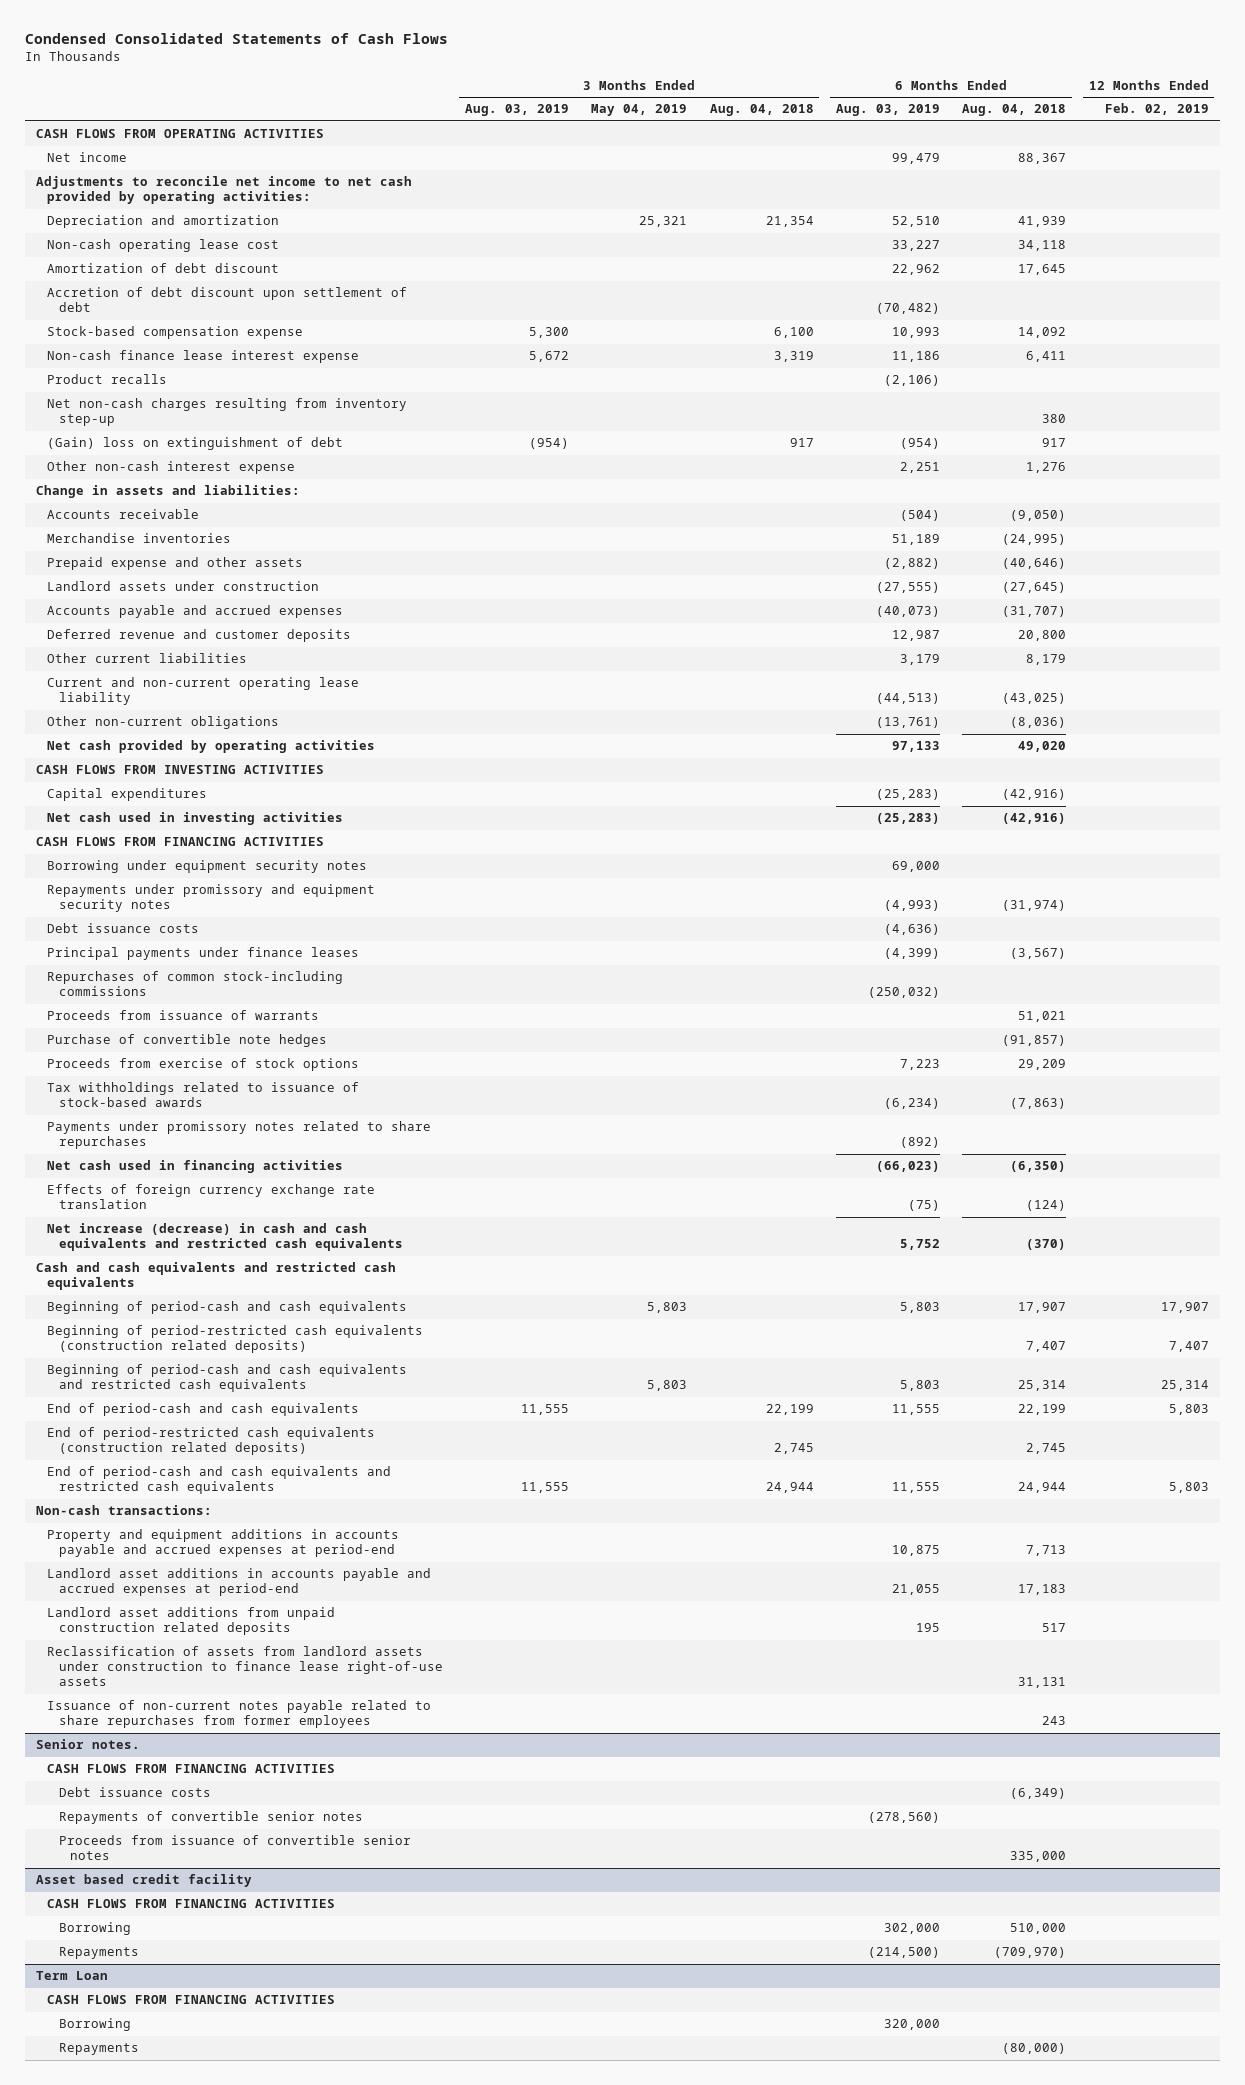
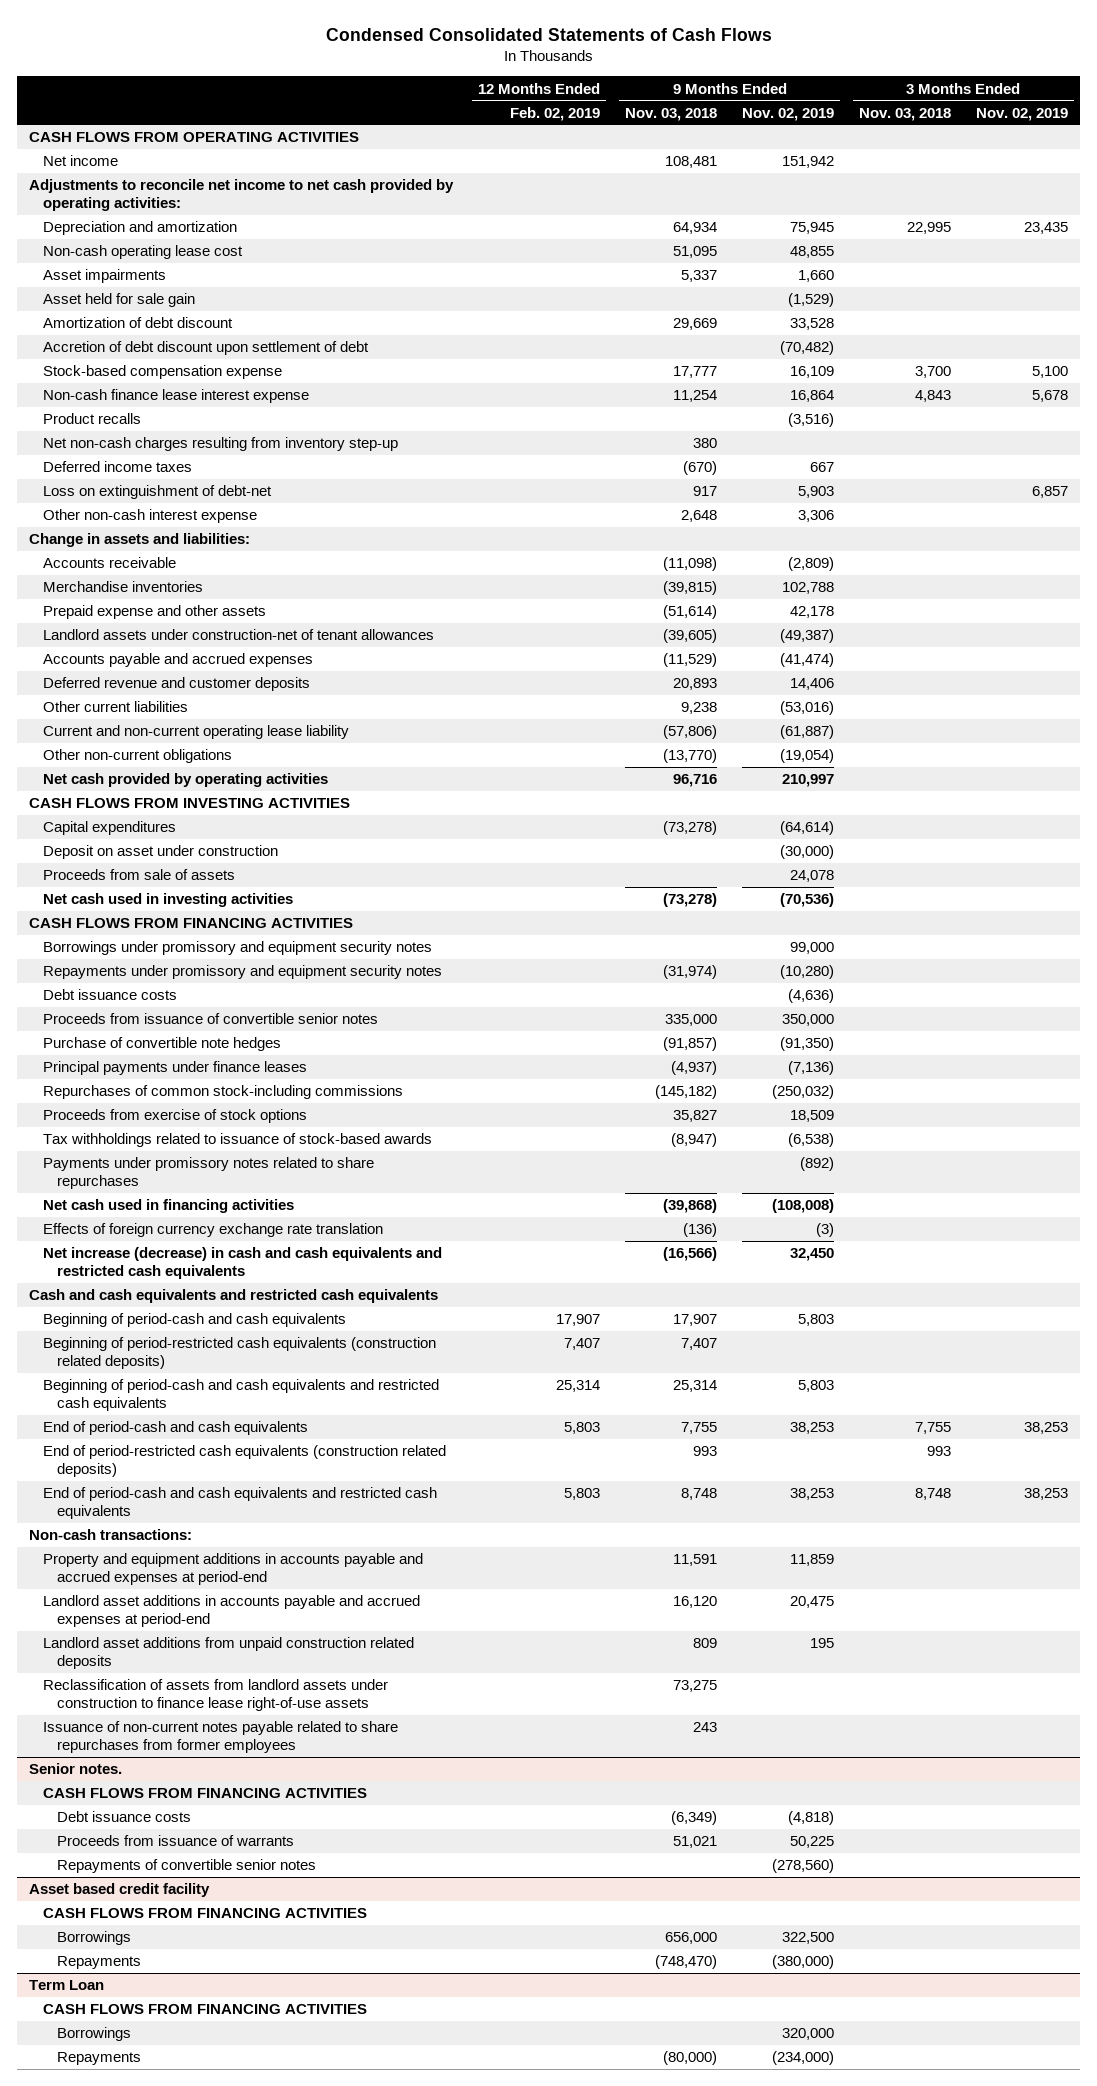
- | 3 Months Ended Aug. 03, 2019 | 3 Months Ended May 04, 2019 | 3 Months Ended Aug. 04, 2018 | 6 Months Ended Aug. 03, 2019 | 6 Months Ended Aug. 04, 2018 | 12 Months Ended Feb. 02, 2019
+ | 12 Months Ended Feb. 02, 2019 | 9 Months Ended Nov. 03, 2018 | 9 Months Ended Nov. 02, 2019 | 3 Months Ended Nov. 03, 2018 | 3 Months Ended Nov. 02, 2019
+ Asset impairments | | 5,337 | 1,660 | |
+ Asset held for sale gain | | | (1,529) | |
- (Gain) loss on extinguishment of debt | (954) | | 917 | (954) | 917 |
+ Deferred income taxes | | (670) | 667 | |
+ Loss on extinguishment of debt-net | | 917 | 5,903 | | 6,857
- Landlord assets under construction | | | | (27,555) | (27,645) |
+ Landlord assets under construction-net of tenant allowances | | (39,605) | (49,387) | |
+ Deposit on asset under construction | | | (30,000) | |
+ Proceeds from sale of assets | | | 24,078 | |
- Borrowing under equipment security notes | | | | 69,000 | |
+ Borrowings under promissory and equipment security notes | | | 99,000 | |
+ Proceeds from issuance of convertible senior notes | | 335,000 | 350,000 | |
moved up: Purchase of convertible note hedges | | (91,857) | (91,350) | |
- Proceeds from issuance of warrants | | | | | 51,021 |
@ Senior notes.
+ Proceeds from issuance of warrants | | 51,021 | 50,225 | |
- Proceeds from issuance of convertible senior notes | | | | | 335,000 |
@ Asset based credit facility
- Borrowing | | | | 302,000 | 510,000 |
+ Borrowings | | 656,000 | 322,500 | |
@ Term Loan
- Borrowing | | | | 320,000 | |
+ Borrowings | | | 320,000 | |

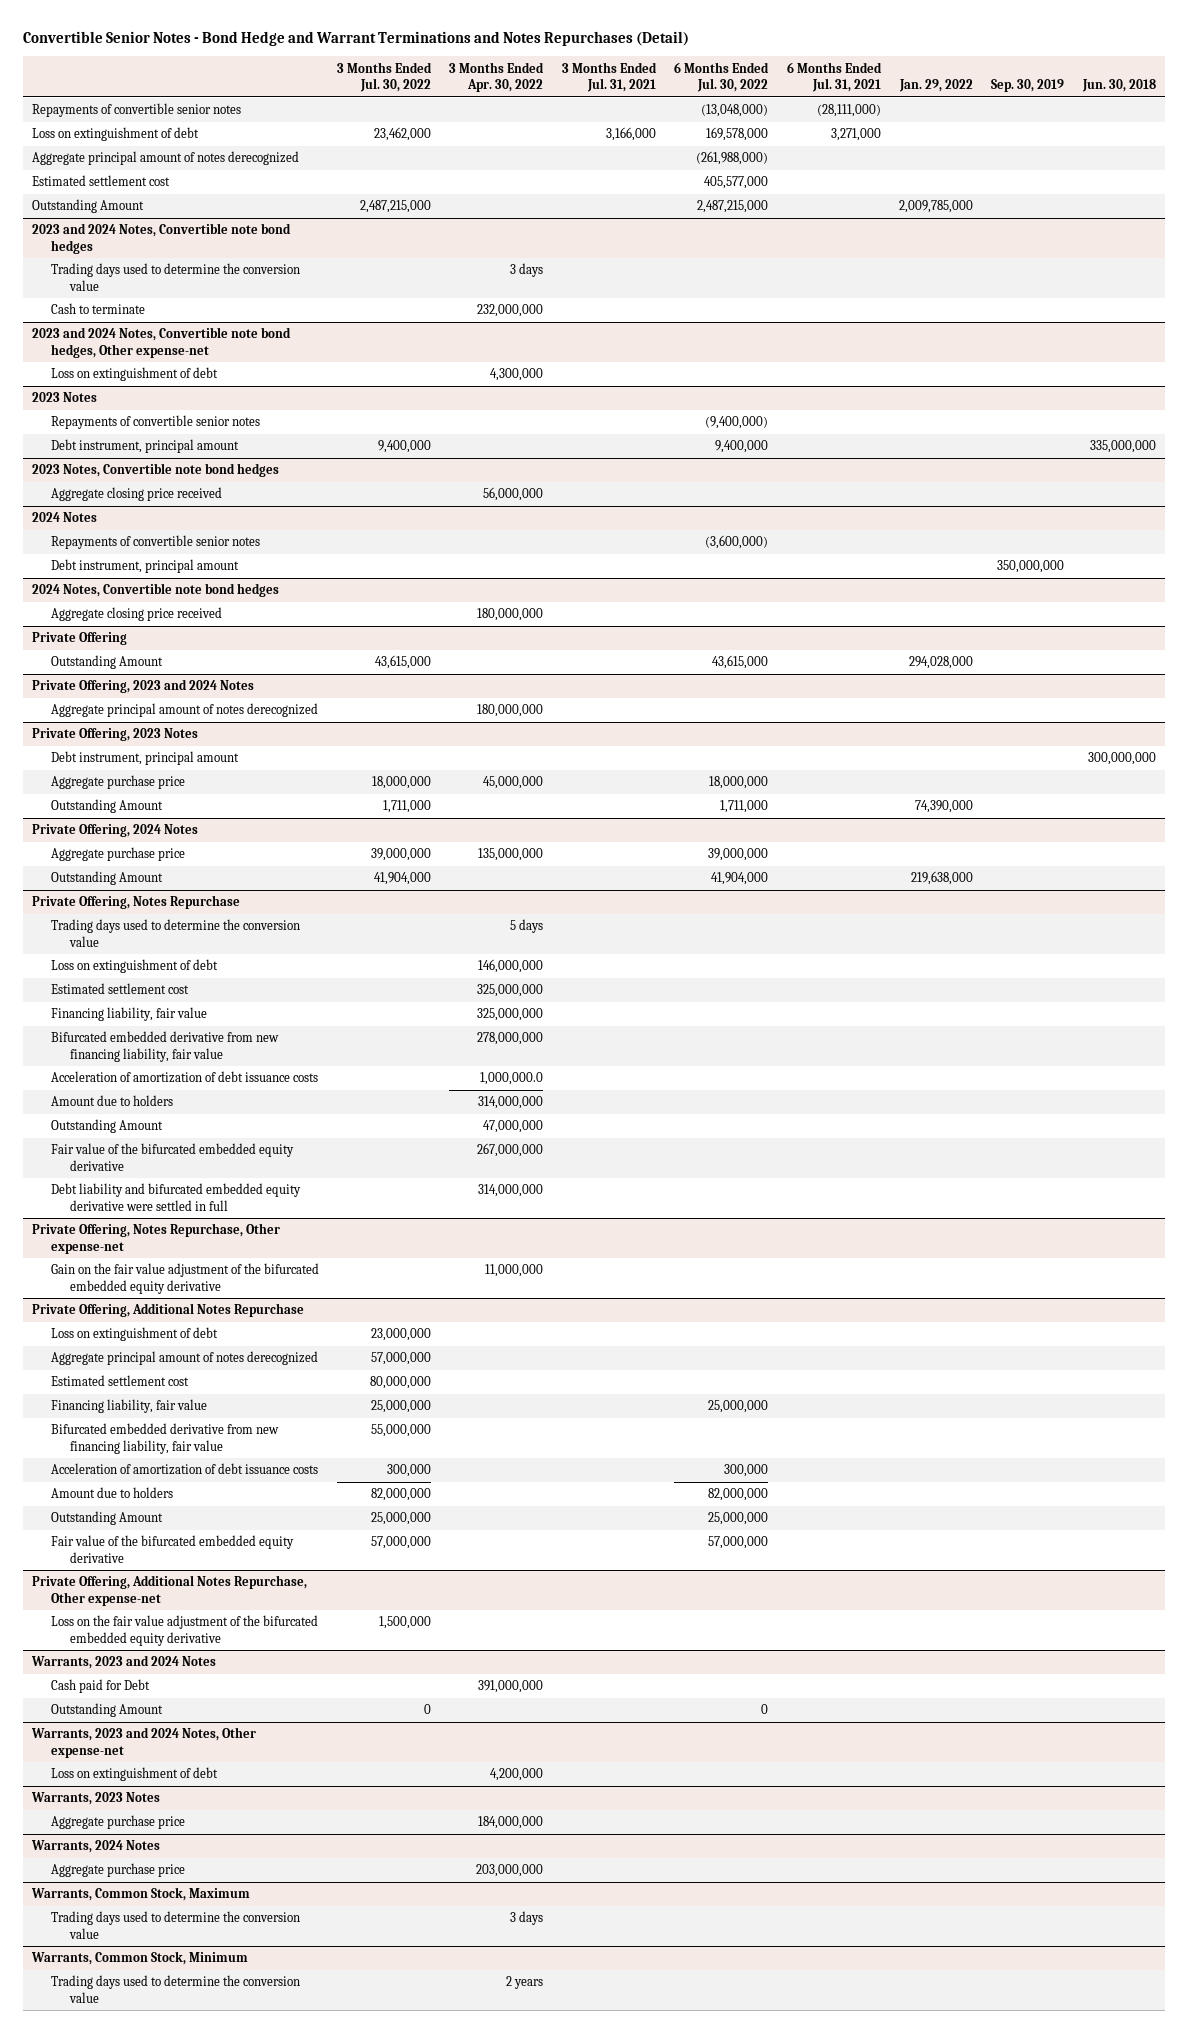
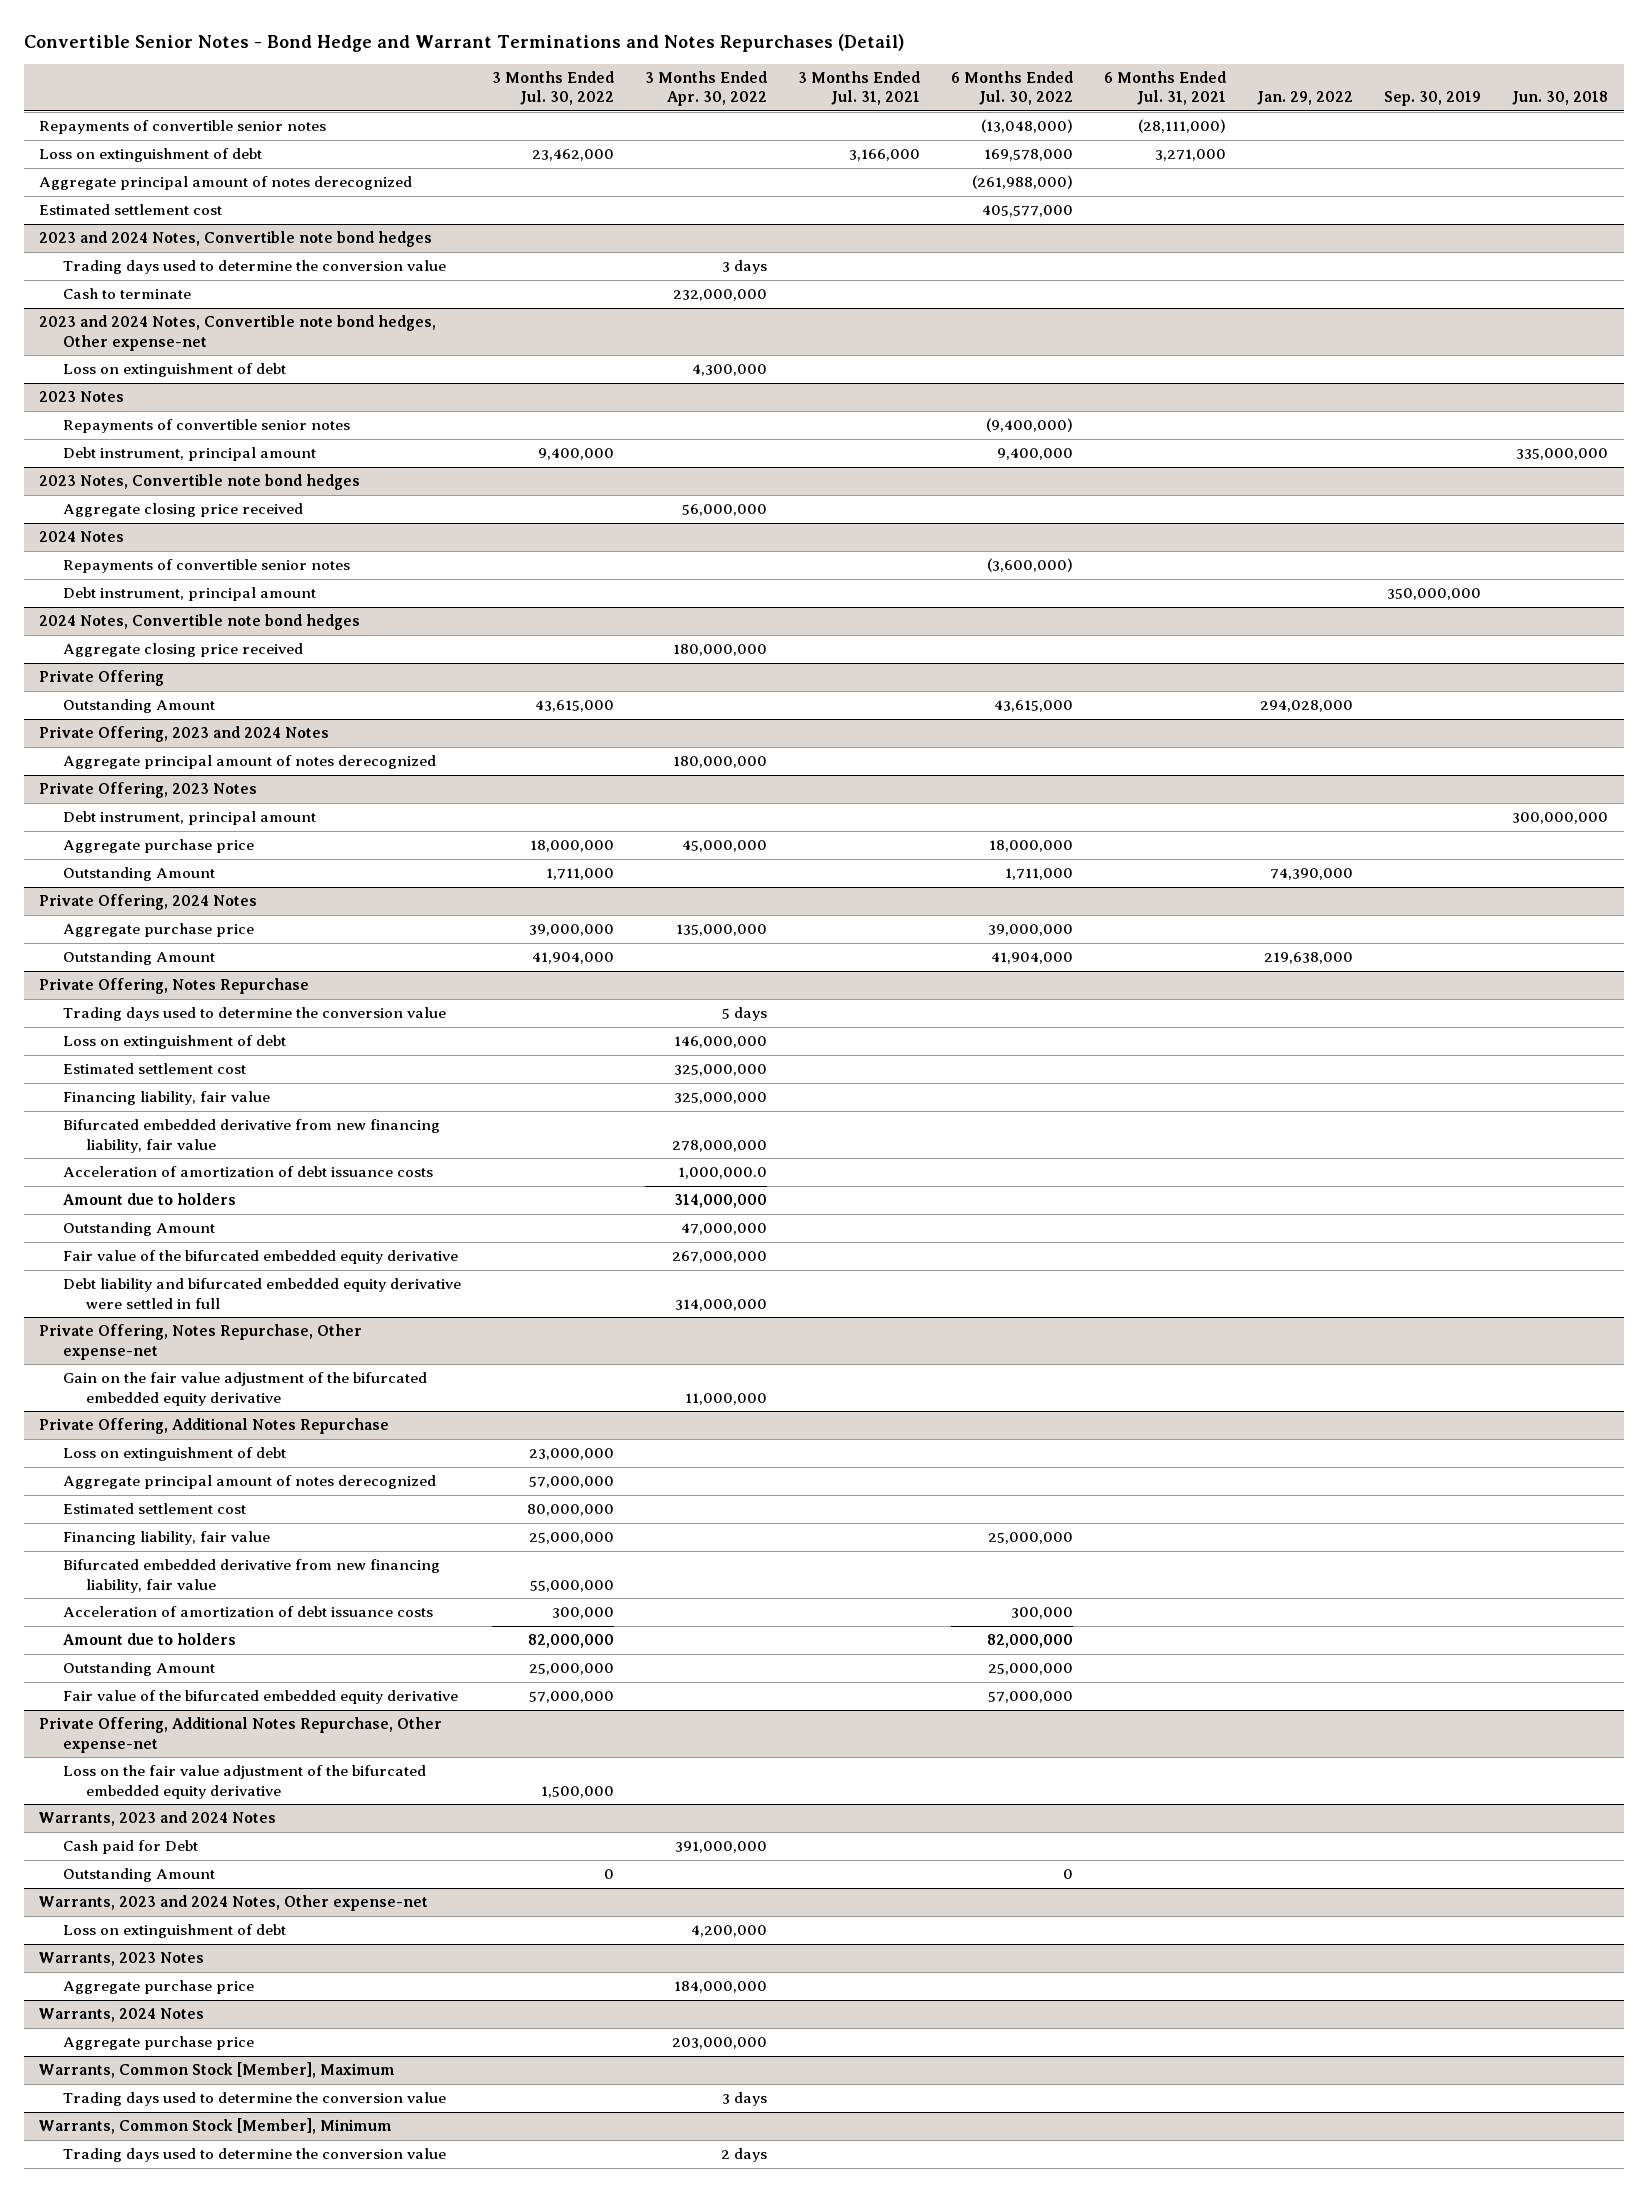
- Outstanding Amount | 2,487,215,000 | | | 2,487,215,000 | | 2,009,785,000 | |
- Warrants, Common Stock, Maximum
+ Warrants, Common Stock [Member], Maximum
- Warrants, Common Stock, Minimum
- Trading days used to determine the conversion value | | 2 years | | | | | |
+ Warrants, Common Stock [Member], Minimum
+ Trading days used to determine the conversion value | | 2 days | | | | | |

